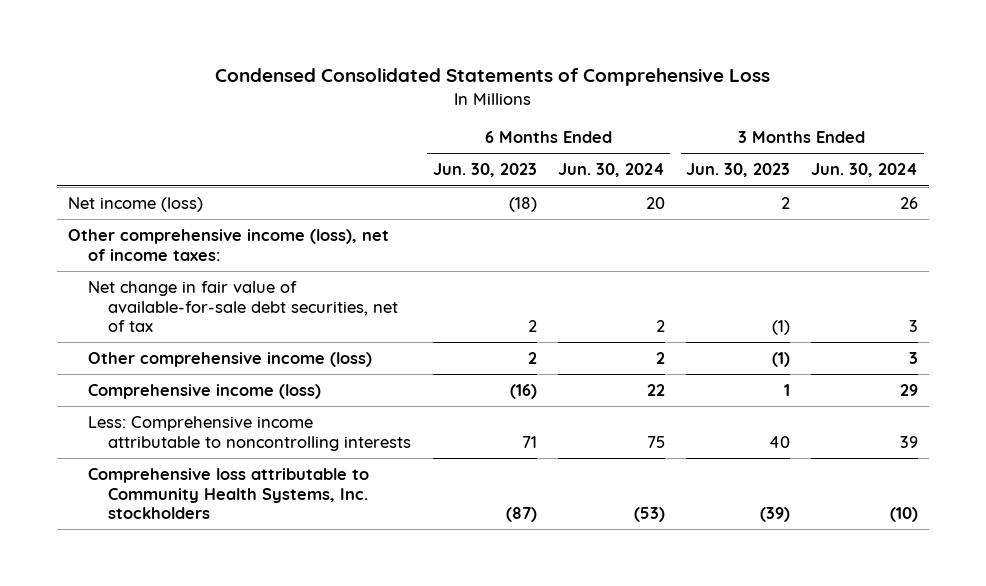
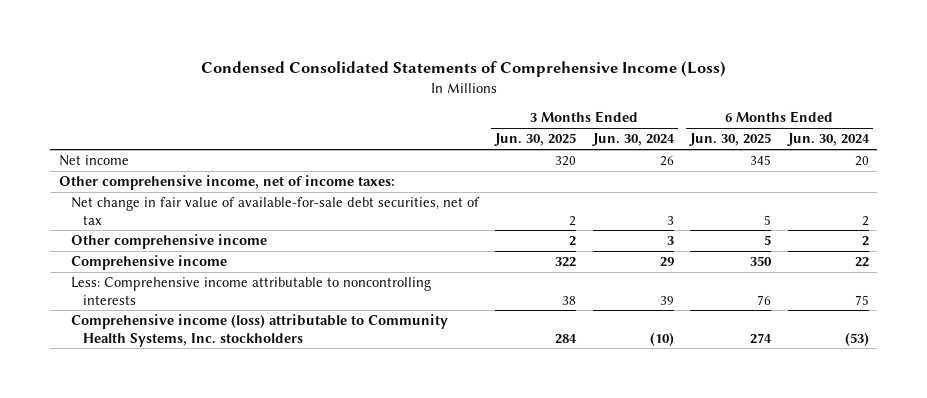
- Condensed Consolidated Statements of Comprehensive Loss
+ Condensed Consolidated Statements of Comprehensive Income (Loss)
- | 6 Months Ended Jun. 30, 2023 | 6 Months Ended Jun. 30, 2024 | 3 Months Ended Jun. 30, 2023 | 3 Months Ended Jun. 30, 2024
+ | 3 Months Ended Jun. 30, 2025 | 3 Months Ended Jun. 30, 2024 | 6 Months Ended Jun. 30, 2025 | 6 Months Ended Jun. 30, 2024
- Net income (loss) | (18) | 20 | 2 | 26
- Other comprehensive income (loss), net of income taxes:
+ Net income | 320 | 26 | 345 | 20
+ Other comprehensive income, net of income taxes:
- Other comprehensive income (loss) | 2 | 2 | (1) | 3
- Comprehensive income (loss) | (16) | 22 | 1 | 29
+ Other comprehensive income | 2 | 3 | 5 | 2
+ Comprehensive income | 322 | 29 | 350 | 22
- Comprehensive loss attributable to Community Health Systems, Inc. stockholders | (87) | (53) | (39) | (10)
+ Comprehensive income (loss) attributable to Community Health Systems, Inc. stockholders | 284 | (10) | 274 | (53)

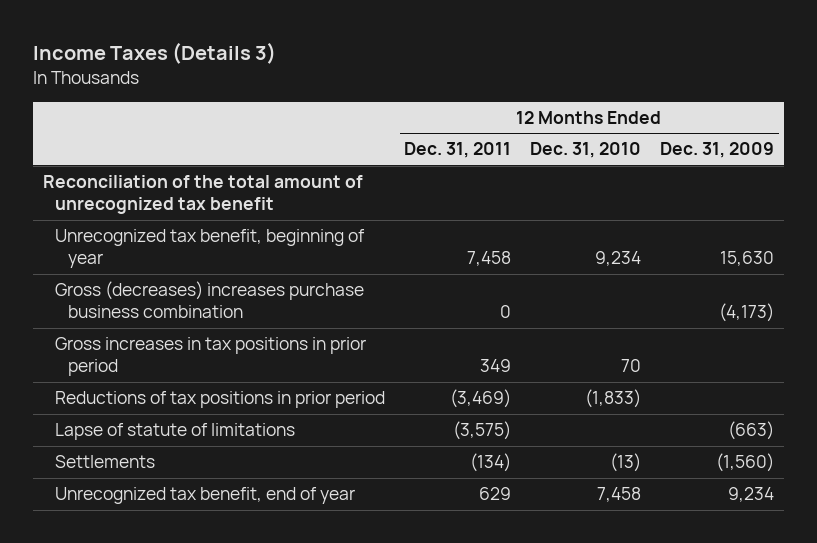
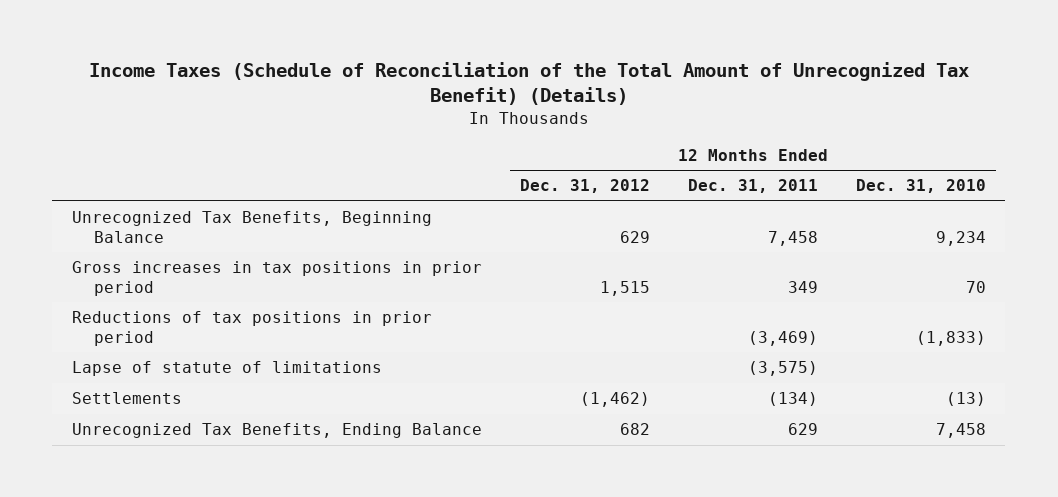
- Income Taxes (Details 3)
+ Income Taxes (Schedule of Reconciliation of the Total Amount of Unrecognized Tax Benefit) (Details)
- | 12 Months Ended Dec. 31, 2011 | 12 Months Ended Dec. 31, 2010 | 12 Months Ended Dec. 31, 2009
+ | 12 Months Ended Dec. 31, 2012 | 12 Months Ended Dec. 31, 2011 | 12 Months Ended Dec. 31, 2010
- Reconciliation of the total amount of unrecognized tax benefit
- Unrecognized tax benefit, beginning of year | 7,458 | 9,234 | 15,630
- Gross (decreases) increases purchase business combination | 0 | | (4,173)
+ Unrecognized Tax Benefits, Beginning Balance | 629 | 7,458 | 9,234
- Unrecognized tax benefit, end of year | 629 | 7,458 | 9,234
+ Unrecognized Tax Benefits, Ending Balance | 682 | 629 | 7,458

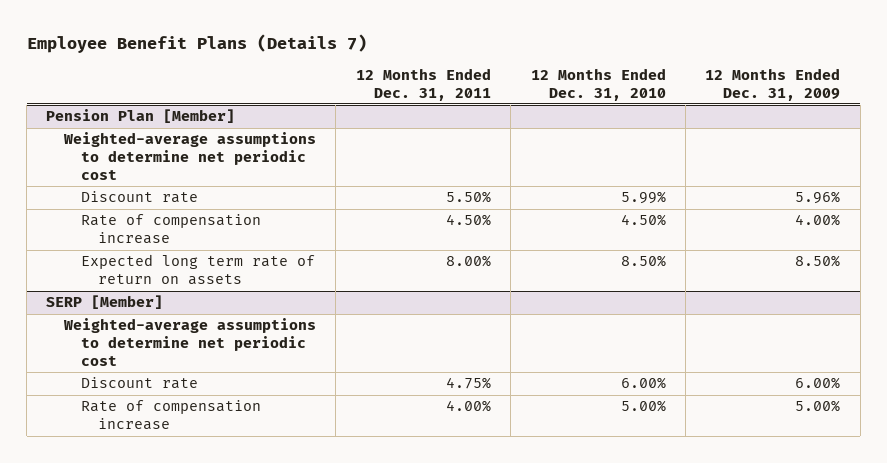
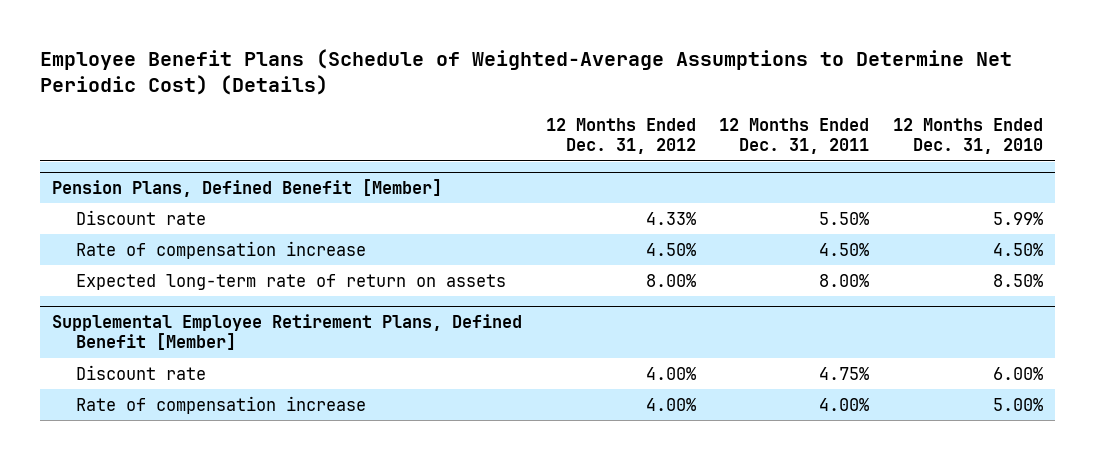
- Employee Benefit Plans (Details 7)
+ Employee Benefit Plans (Schedule of Weighted-Average Assumptions to Determine Net Periodic Cost) (Details)
- | 12 Months Ended Dec. 31, 2011 | 12 Months Ended Dec. 31, 2010 | 12 Months Ended Dec. 31, 2009
+ | 12 Months Ended Dec. 31, 2012 | 12 Months Ended Dec. 31, 2011 | 12 Months Ended Dec. 31, 2010
- Pension Plan [Member]
- Weighted-average assumptions to determine net periodic cost
+ Pension Plans, Defined Benefit [Member]
- Expected long term rate of return on assets | 8.00% | 8.50% | 8.50%
- SERP [Member]
- Weighted-average assumptions to determine net periodic cost
+ Expected long-term rate of return on assets | 8.00% | 8.00% | 8.50%
+ Supplemental Employee Retirement Plans, Defined Benefit [Member]

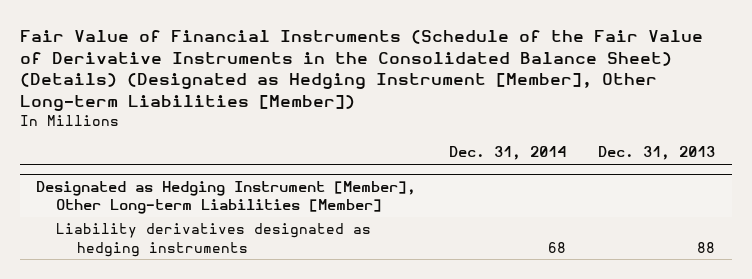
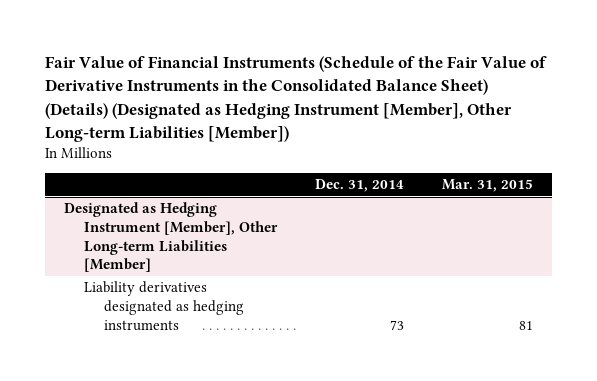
- | Dec. 31, 2014 | Dec. 31, 2013
+ | Dec. 31, 2014 | Mar. 31, 2015
@ Designated as Hedging Instrument [Member], Other Long-term Liabilities [Member]
- Liability derivatives designated as hedging instruments | 68 | 88
+ Liability derivatives designated as hedging instruments | 73 | 81

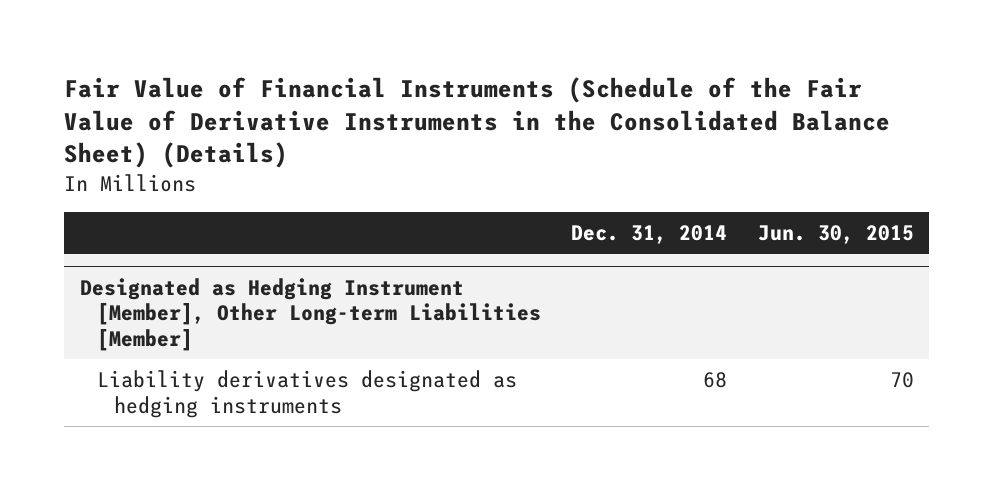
- Fair Value of Financial Instruments (Schedule of the Fair Value of Derivative Instruments in the Consolidated Balance Sheet) (Details) (Designated as Hedging Instrument [Member], Other Long-term Liabilities [Member])
+ Fair Value of Financial Instruments (Schedule of the Fair Value of Derivative Instruments in the Consolidated Balance Sheet) (Details)
- | Dec. 31, 2014 | Mar. 31, 2015
+ | Dec. 31, 2014 | Jun. 30, 2015
@ Designated as Hedging Instrument [Member], Other Long-term Liabilities [Member]
- Liability derivatives designated as hedging instruments | 73 | 81
+ Liability derivatives designated as hedging instruments | 68 | 70

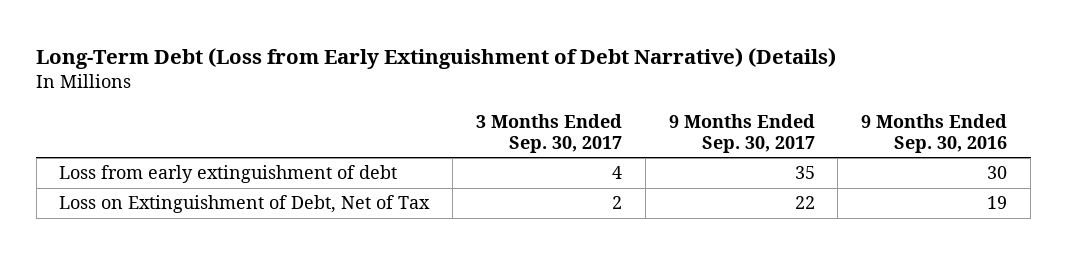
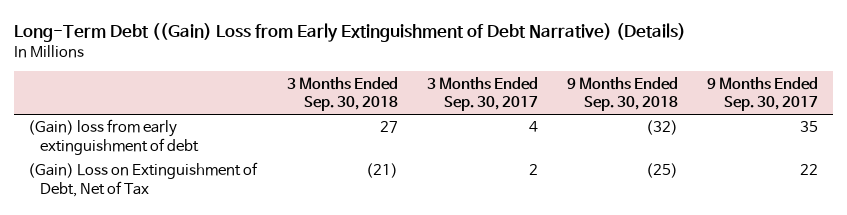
- Long-Term Debt (Loss from Early Extinguishment of Debt Narrative) (Details)
+ Long-Term Debt ((Gain) Loss from Early Extinguishment of Debt Narrative) (Details)
- | 3 Months Ended Sep. 30, 2017 | 9 Months Ended Sep. 30, 2017 | 9 Months Ended Sep. 30, 2016
+ | 3 Months Ended Sep. 30, 2018 | 3 Months Ended Sep. 30, 2017 | 9 Months Ended Sep. 30, 2018 | 9 Months Ended Sep. 30, 2017
- Loss from early extinguishment of debt | 4 | 35 | 30
- Loss on Extinguishment of Debt, Net of Tax | 2 | 22 | 19
+ (Gain) loss from early extinguishment of debt | 27 | 4 | (32) | 35
+ (Gain) Loss on Extinguishment of Debt, Net of Tax | (21) | 2 | (25) | 22

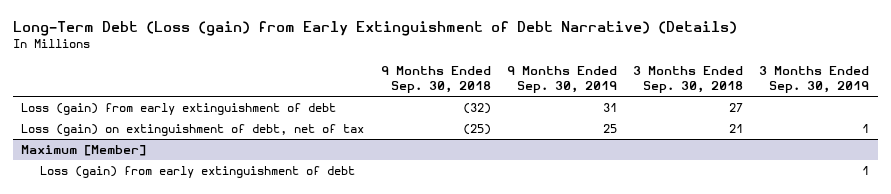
- Long-Term Debt ((Gain) Loss from Early Extinguishment of Debt Narrative) (Details)
+ Long-Term Debt (Loss (gain) from Early Extinguishment of Debt Narrative) (Details)
- | 3 Months Ended Sep. 30, 2018 | 3 Months Ended Sep. 30, 2017 | 9 Months Ended Sep. 30, 2018 | 9 Months Ended Sep. 30, 2017
+ | 9 Months Ended Sep. 30, 2018 | 9 Months Ended Sep. 30, 2019 | 3 Months Ended Sep. 30, 2018 | 3 Months Ended Sep. 30, 2019
- (Gain) loss from early extinguishment of debt | 27 | 4 | (32) | 35
- (Gain) Loss on Extinguishment of Debt, Net of Tax | (21) | 2 | (25) | 22
+ Loss (gain) from early extinguishment of debt | (32) | 31 | 27 |
+ Loss (gain) on extinguishment of debt, net of tax | (25) | 25 | 21 | 1
+ Maximum [Member]
+ Loss (gain) from early extinguishment of debt | | | | 1

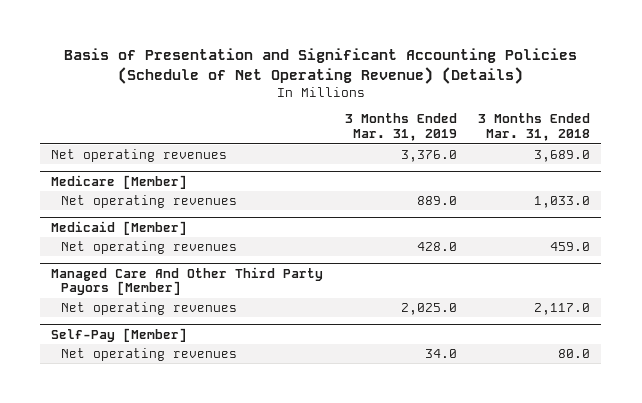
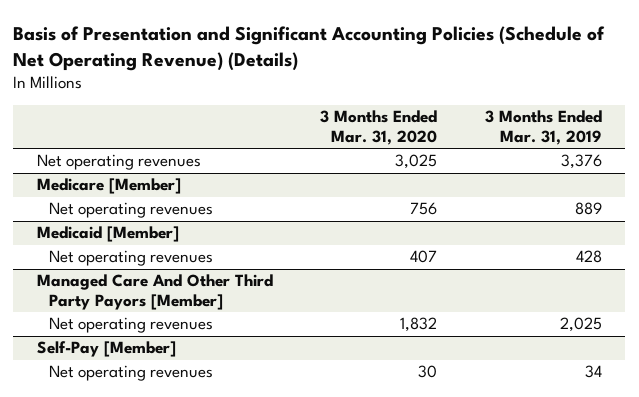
- | 3 Months Ended Mar. 31, 2019 | 3 Months Ended Mar. 31, 2018
+ | 3 Months Ended Mar. 31, 2020 | 3 Months Ended Mar. 31, 2019
- Net operating revenues | 3,376.0 | 3,689.0
+ Net operating revenues | 3,025 | 3,376
@ Medicare [Member]
- Net operating revenues | 889.0 | 1,033.0
+ Net operating revenues | 756 | 889
@ Medicaid [Member]
- Net operating revenues | 428.0 | 459.0
+ Net operating revenues | 407 | 428
@ Managed Care And Other Third Party Payors [Member]
- Net operating revenues | 2,025.0 | 2,117.0
+ Net operating revenues | 1,832 | 2,025
@ Self-Pay [Member]
- Net operating revenues | 34.0 | 80.0
+ Net operating revenues | 30 | 34

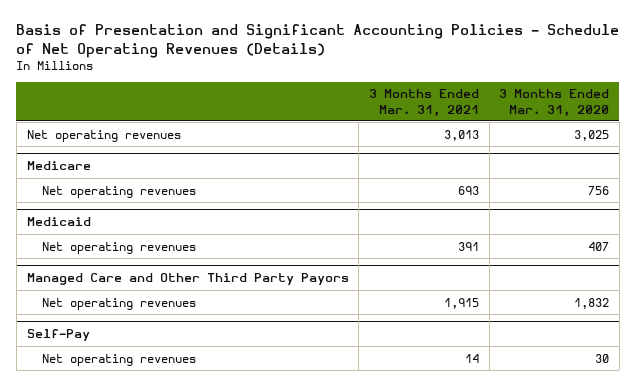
- Basis of Presentation and Significant Accounting Policies (Schedule of Net Operating Revenue) (Details)
+ Basis of Presentation and Significant Accounting Policies - Schedule of Net Operating Revenues (Details)
- | 3 Months Ended Mar. 31, 2020 | 3 Months Ended Mar. 31, 2019
+ | 3 Months Ended Mar. 31, 2021 | 3 Months Ended Mar. 31, 2020
- Medicare [Member]
+ Medicare
- Medicaid [Member]
+ Medicaid
- Managed Care And Other Third Party Payors [Member]
+ Managed Care and Other Third Party Payors
- Self-Pay [Member]
+ Self-Pay

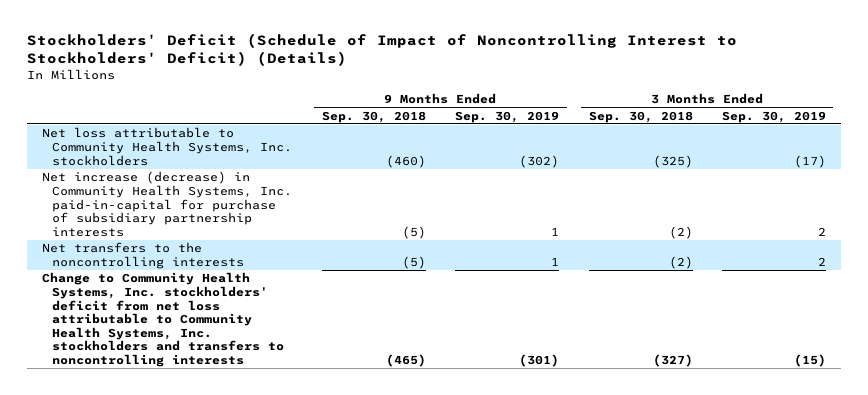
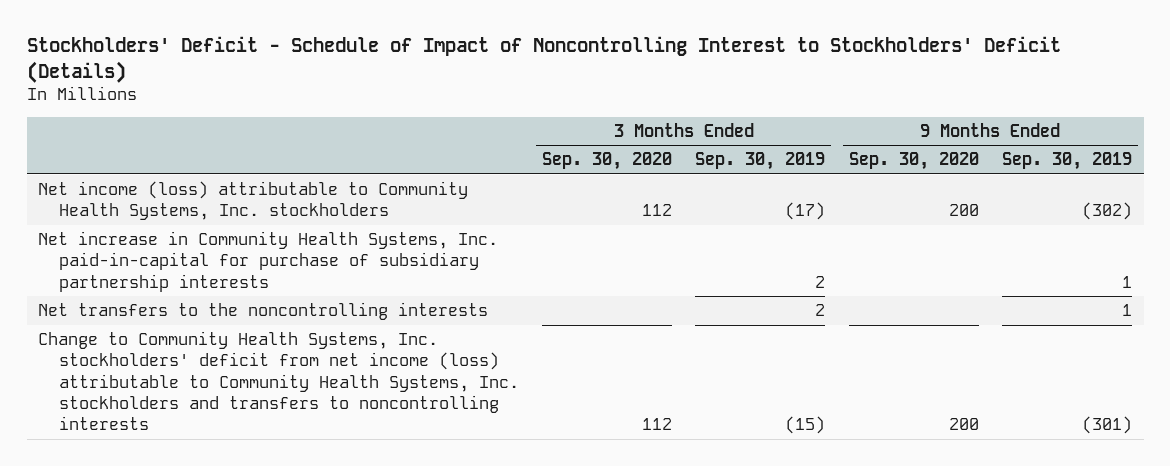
- Stockholders' Deficit (Schedule of Impact of Noncontrolling Interest to Stockholders' Deficit) (Details)
+ Stockholders' Deficit - Schedule of Impact of Noncontrolling Interest to Stockholders' Deficit (Details)
- | 9 Months Ended Sep. 30, 2018 | 9 Months Ended Sep. 30, 2019 | 3 Months Ended Sep. 30, 2018 | 3 Months Ended Sep. 30, 2019
+ | 3 Months Ended Sep. 30, 2020 | 3 Months Ended Sep. 30, 2019 | 9 Months Ended Sep. 30, 2020 | 9 Months Ended Sep. 30, 2019
- Net loss attributable to Community Health Systems, Inc. stockholders | (460) | (302) | (325) | (17)
- Net increase (decrease) in Community Health Systems, Inc. paid-in-capital for purchase of subsidiary partnership interests | (5) | 1 | (2) | 2
+ Net income (loss) attributable to Community Health Systems, Inc. stockholders | 112 | (17) | 200 | (302)
+ Net increase in Community Health Systems, Inc. paid-in-capital for purchase of subsidiary partnership interests | | 2 | | 1
- Change to Community Health Systems, Inc. stockholders' deficit from net loss attributable to Community Health Systems, Inc. stockholders and transfers to noncontrolling interests | (465) | (301) | (327) | (15)
+ Change to Community Health Systems, Inc. stockholders' deficit from net income (loss) attributable to Community Health Systems, Inc. stockholders and transfers to noncontrolling interests | 112 | (15) | 200 | (301)

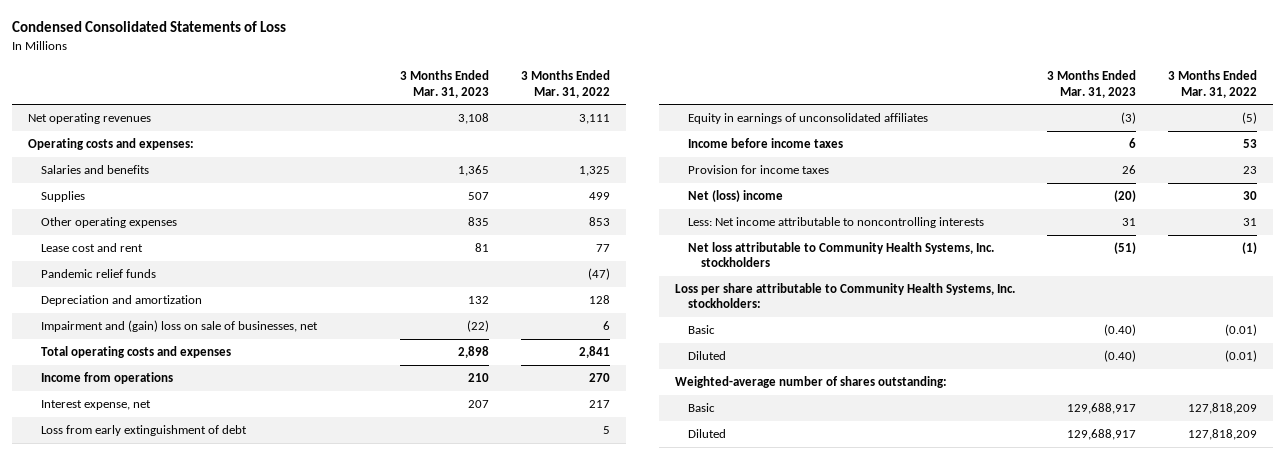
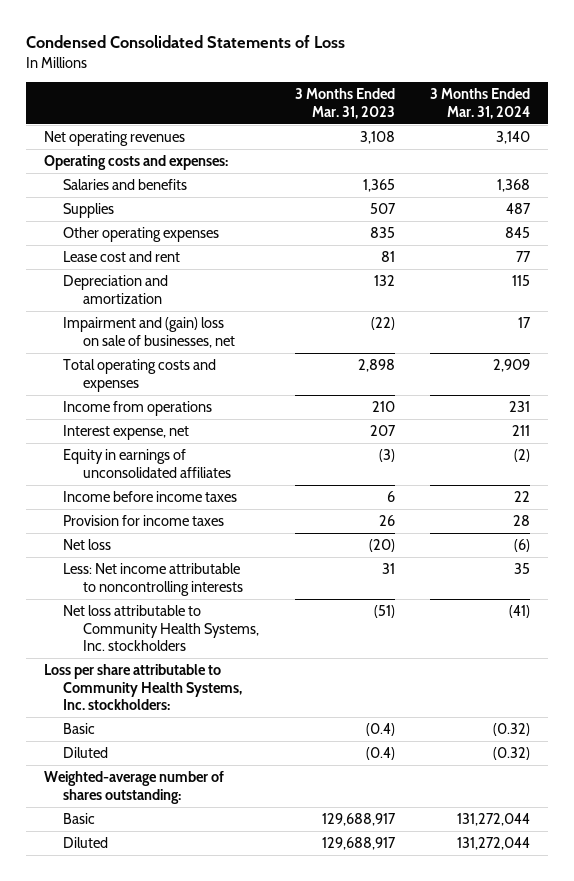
- | 3 Months Ended Mar. 31, 2023 | 3 Months Ended Mar. 31, 2022
+ | 3 Months Ended Mar. 31, 2023 | 3 Months Ended Mar. 31, 2024
- Pandemic relief funds | | (47)
- Loss from early extinguishment of debt | | 5
- Net (loss) income | (20) | 30
+ Net loss | (20) | (6)
- Basic | (0.40) | (0.01)
- Diluted | (0.40) | (0.01)
+ Basic | (0.4) | (0.32)
+ Diluted | (0.4) | (0.32)

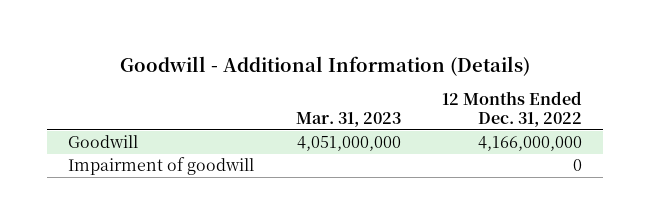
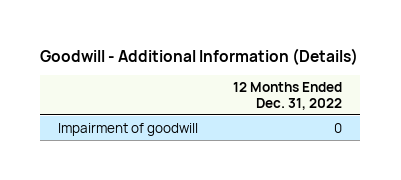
- | Mar. 31, 2023 | 12 Months Ended Dec. 31, 2022
+ | 12 Months Ended Dec. 31, 2022
- Goodwill | 4,051,000,000 | 4,166,000,000

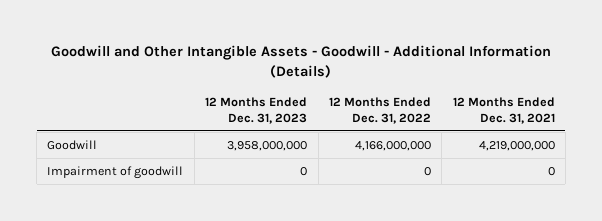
- Goodwill - Additional Information (Details)
+ Goodwill and Other Intangible Assets - Goodwill - Additional Information (Details)
- | 12 Months Ended Dec. 31, 2022
+ | 12 Months Ended Dec. 31, 2023 | 12 Months Ended Dec. 31, 2022 | 12 Months Ended Dec. 31, 2021
+ Goodwill | 3,958,000,000 | 4,166,000,000 | 4,219,000,000

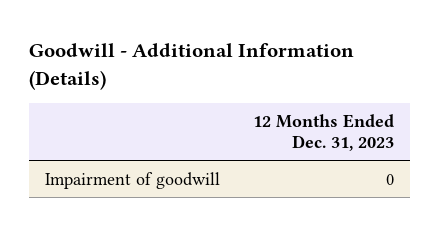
- Goodwill and Other Intangible Assets - Goodwill - Additional Information (Details)
+ Goodwill - Additional Information (Details)
- | 12 Months Ended Dec. 31, 2023 | 12 Months Ended Dec. 31, 2022 | 12 Months Ended Dec. 31, 2021
+ | 12 Months Ended Dec. 31, 2023
- Goodwill | 3,958,000,000 | 4,166,000,000 | 4,219,000,000

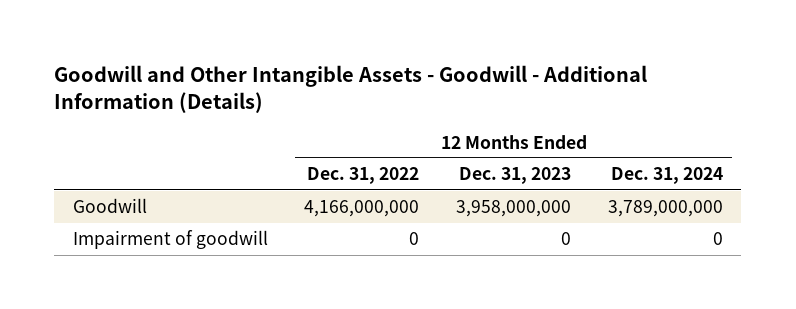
- Goodwill - Additional Information (Details)
+ Goodwill and Other Intangible Assets - Goodwill - Additional Information (Details)
- | 12 Months Ended Dec. 31, 2023
+ | 12 Months Ended Dec. 31, 2022 | 12 Months Ended Dec. 31, 2023 | 12 Months Ended Dec. 31, 2024
+ Goodwill | 4,166,000,000 | 3,958,000,000 | 3,789,000,000

